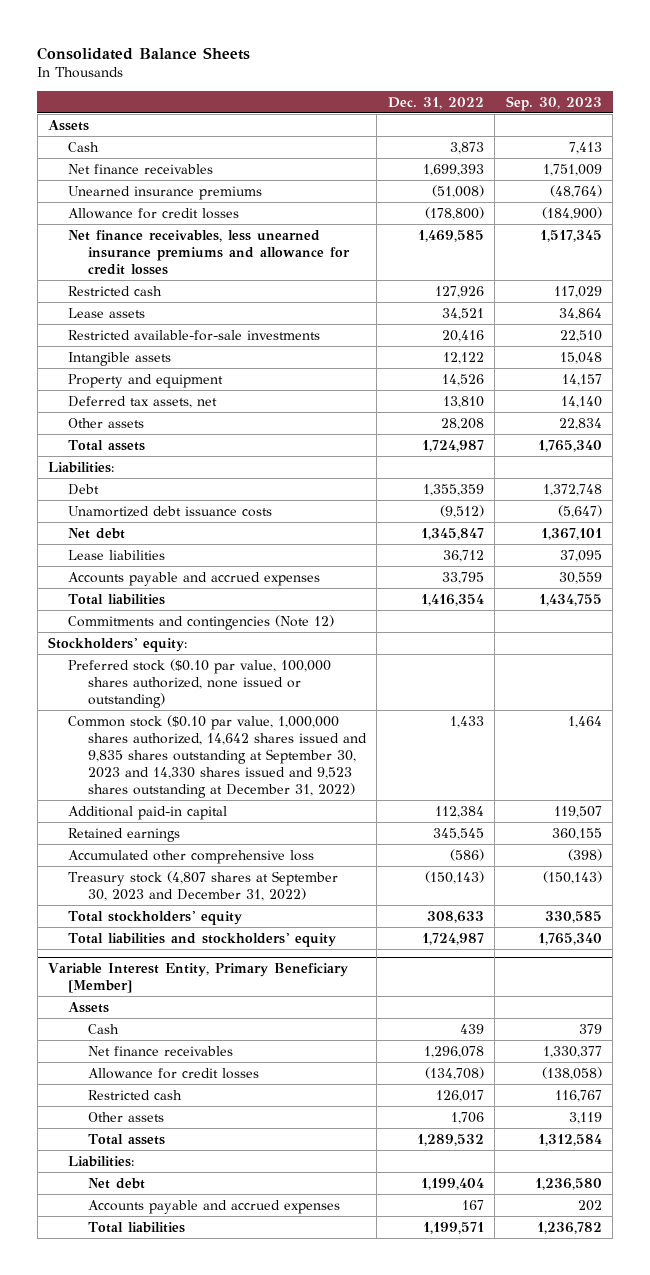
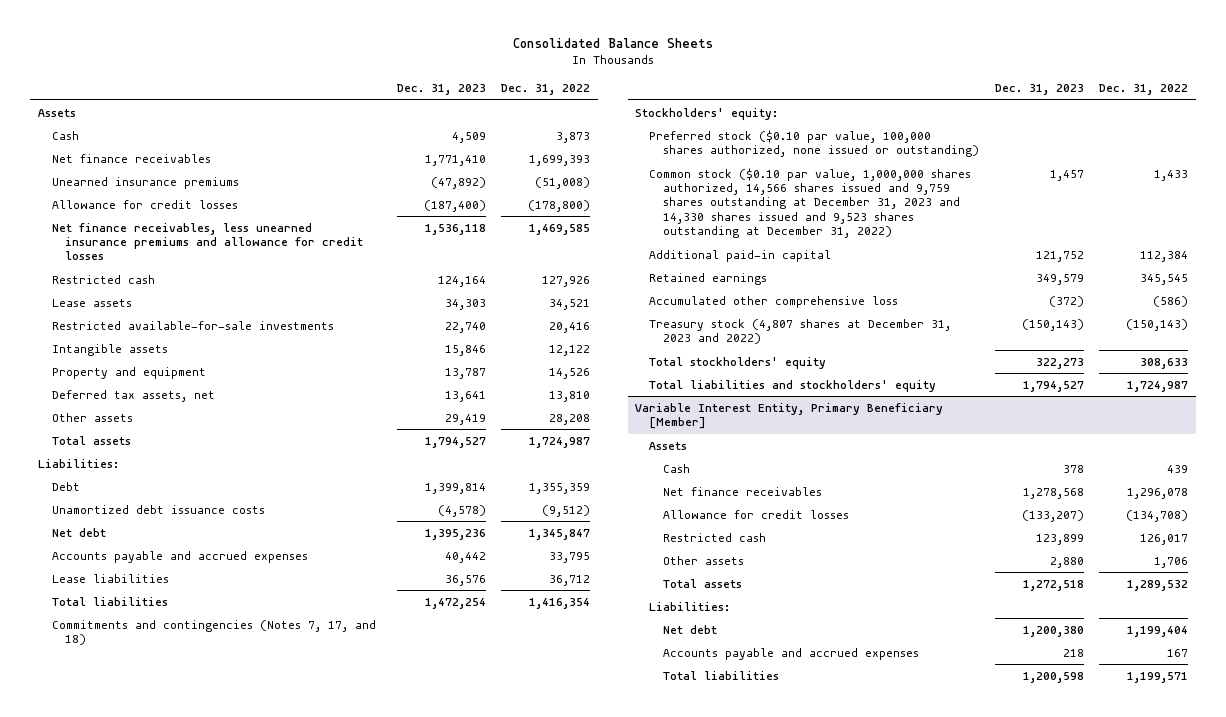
- | Dec. 31, 2022 | Sep. 30, 2023
+ | Dec. 31, 2023 | Dec. 31, 2022
moved down: Lease liabilities | 36,576 | 36,712
- Commitments and contingencies (Note 12)
+ Commitments and contingencies (Notes 7, 17, and 18)
- Common stock ($0.10 par value, 1,000,000 shares authorized, 14,642 shares issued and 9,835 shares outstanding at September 30, 2023 and 14,330 shares issued and 9,523 shares outstanding at December 31, 2022) | 1,433 | 1,464
+ Common stock ($0.10 par value, 1,000,000 shares authorized, 14,566 shares issued and 9,759 shares outstanding at December 31, 2023 and 14,330 shares issued and 9,523 shares outstanding at December 31, 2022) | 1,457 | 1,433
- Treasury stock (4,807 shares at September 30, 2023 and December 31, 2022) | (150,143) | (150,143)
+ Treasury stock (4,807 shares at December 31, 2023 and 2022) | (150,143) | (150,143)

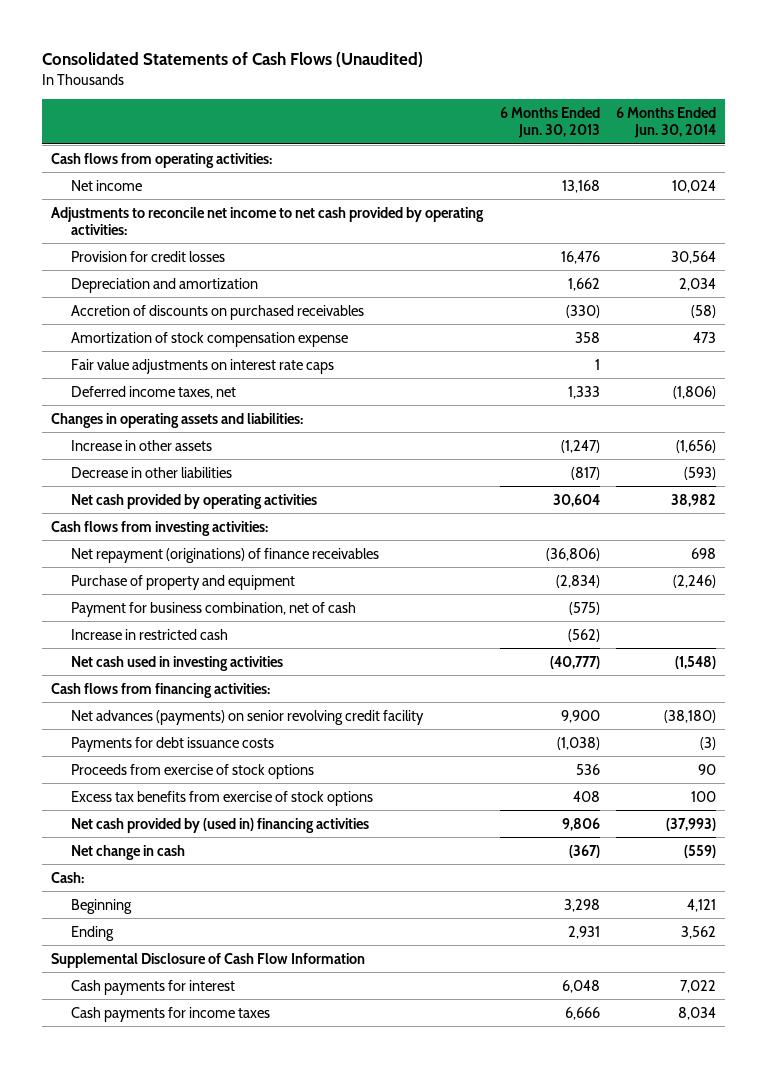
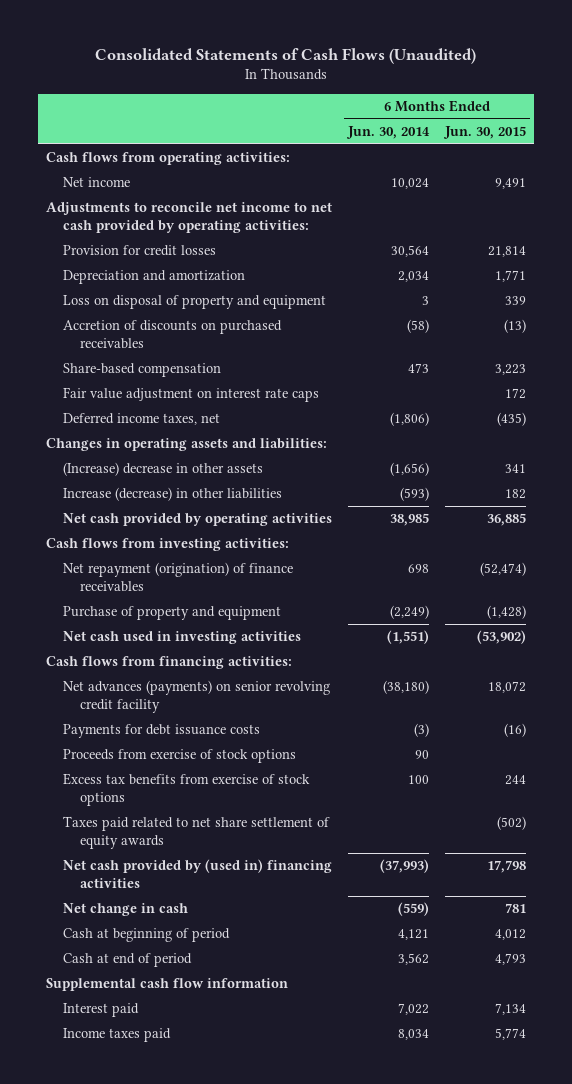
- | 6 Months Ended Jun. 30, 2013 | 6 Months Ended Jun. 30, 2014
+ | 6 Months Ended Jun. 30, 2014 | 6 Months Ended Jun. 30, 2015
+ Loss on disposal of property and equipment | 3 | 339
- Amortization of stock compensation expense | 358 | 473
- Fair value adjustments on interest rate caps | 1 |
+ Share-based compensation | 473 | 3,223
+ Fair value adjustment on interest rate caps | | 172
- Increase in other assets | (1,247) | (1,656)
- Decrease in other liabilities | (817) | (593)
- Net cash provided by operating activities | 30,604 | 38,982
+ (Increase) decrease in other assets | (1,656) | 341
+ Increase (decrease) in other liabilities | (593) | 182
+ Net cash provided by operating activities | 38,985 | 36,885
- Net repayment (originations) of finance receivables | (36,806) | 698
- Purchase of property and equipment | (2,834) | (2,246)
- Payment for business combination, net of cash | (575) |
- Increase in restricted cash | (562) |
- Net cash used in investing activities | (40,777) | (1,548)
+ Net repayment (origination) of finance receivables | 698 | (52,474)
+ Purchase of property and equipment | (2,249) | (1,428)
+ Net cash used in investing activities | (1,551) | (53,902)
+ Taxes paid related to net share settlement of equity awards | | (502)
- Cash:
- Beginning | 3,298 | 4,121
- Ending | 2,931 | 3,562
- Supplemental Disclosure of Cash Flow Information
- Cash payments for interest | 6,048 | 7,022
- Cash payments for income taxes | 6,666 | 8,034
+ Cash at beginning of period | 4,121 | 4,012
+ Cash at end of period | 3,562 | 4,793
+ Supplemental cash flow information
+ Interest paid | 7,022 | 7,134
+ Income taxes paid | 8,034 | 5,774

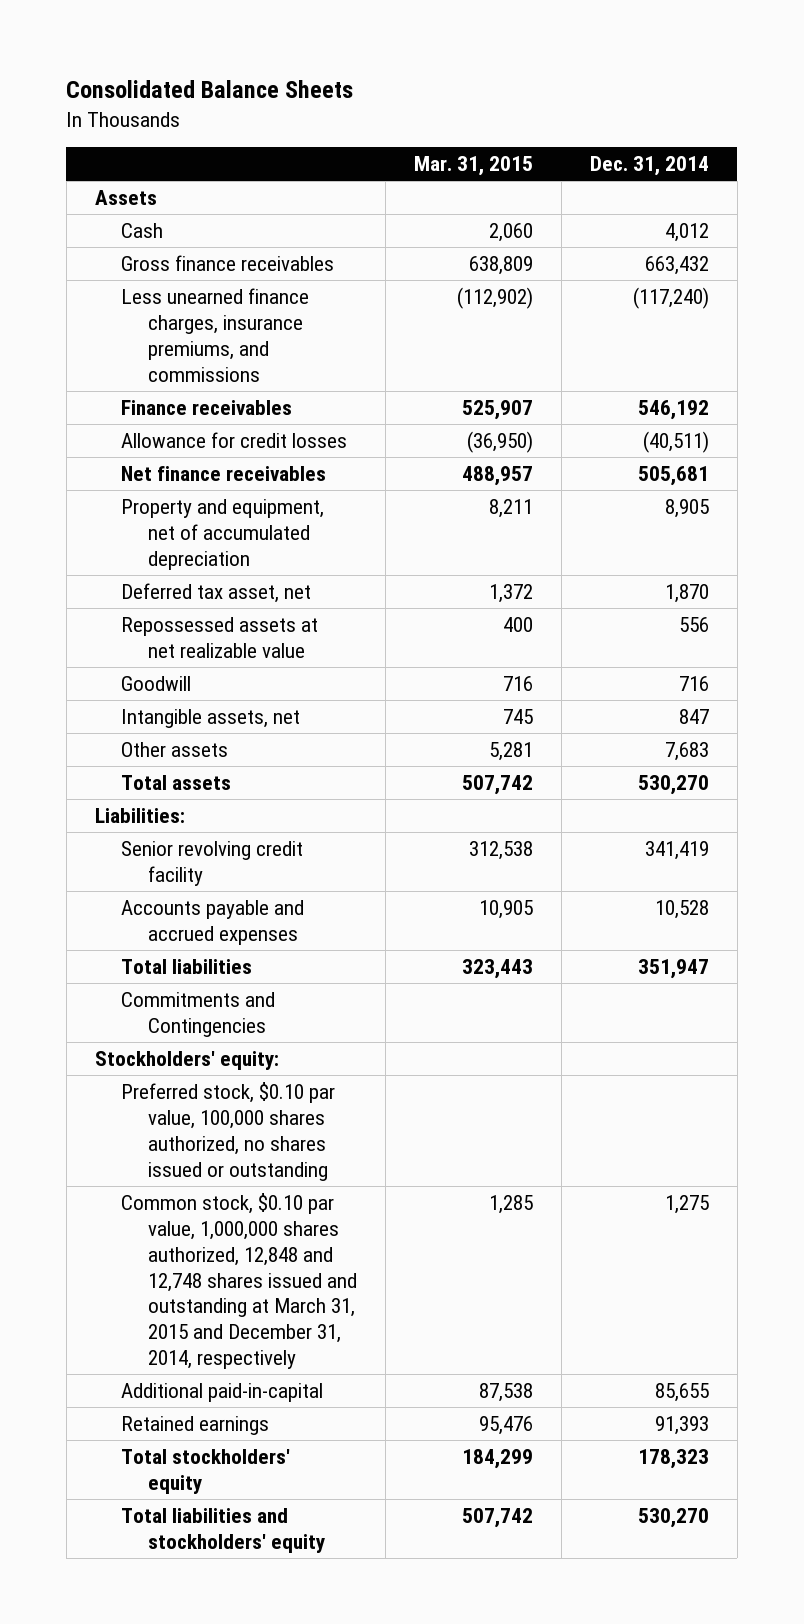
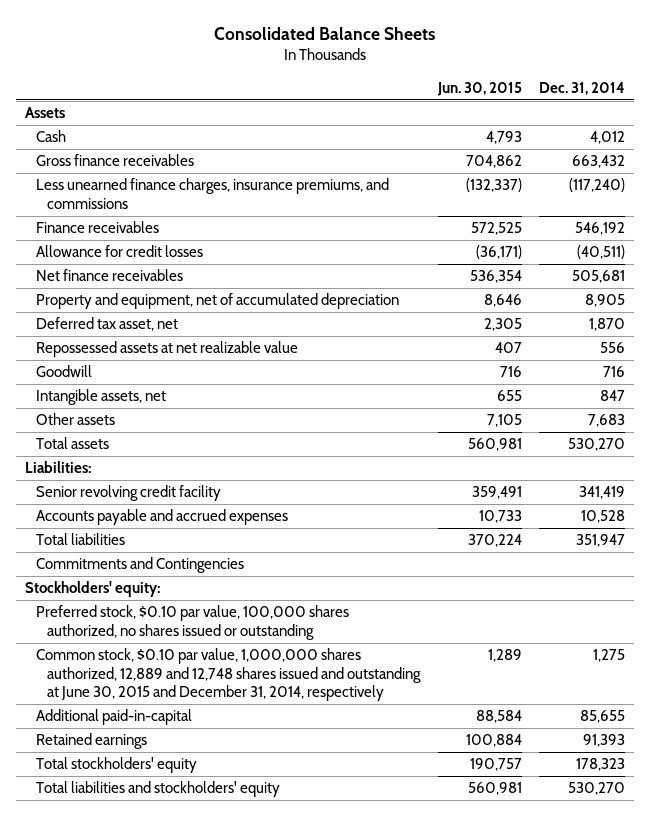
- | Mar. 31, 2015 | Dec. 31, 2014
+ | Jun. 30, 2015 | Dec. 31, 2014
- Common stock, $0.10 par value, 1,000,000 shares authorized, 12,848 and 12,748 shares issued and outstanding at March 31, 2015 and December 31, 2014, respectively | 1,285 | 1,275
+ Common stock, $0.10 par value, 1,000,000 shares authorized, 12,889 and 12,748 shares issued and outstanding at June 30, 2015 and December 31, 2014, respectively | 1,289 | 1,275

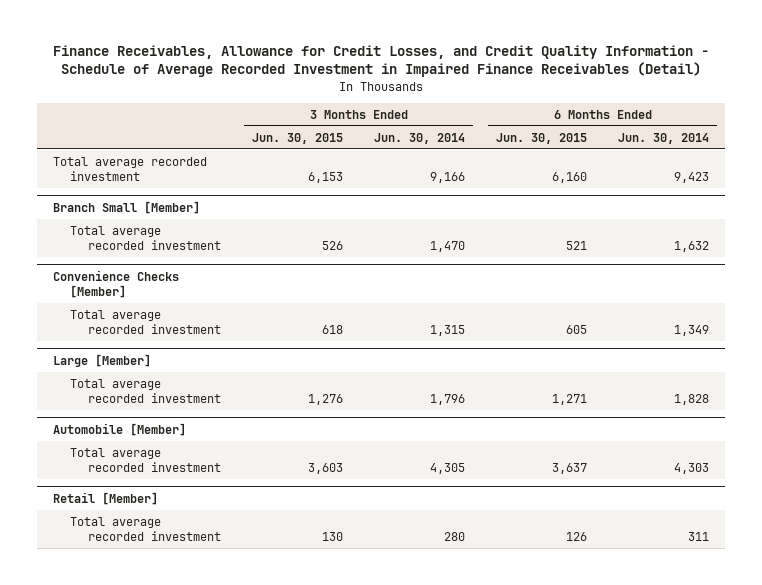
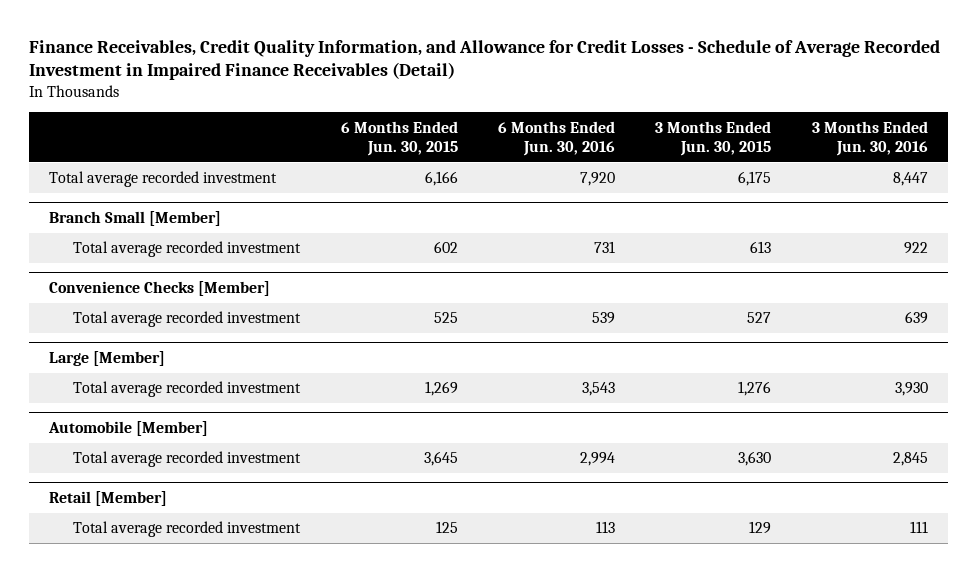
- Finance Receivables, Allowance for Credit Losses, and Credit Quality Information - Schedule of Average Recorded Investment in Impaired Finance Receivables (Detail)
+ Finance Receivables, Credit Quality Information, and Allowance for Credit Losses - Schedule of Average Recorded Investment in Impaired Finance Receivables (Detail)
- | 3 Months Ended Jun. 30, 2015 | 3 Months Ended Jun. 30, 2014 | 6 Months Ended Jun. 30, 2015 | 6 Months Ended Jun. 30, 2014
+ | 6 Months Ended Jun. 30, 2015 | 6 Months Ended Jun. 30, 2016 | 3 Months Ended Jun. 30, 2015 | 3 Months Ended Jun. 30, 2016
- Total average recorded investment | 6,153 | 9,166 | 6,160 | 9,423
+ Total average recorded investment | 6,166 | 7,920 | 6,175 | 8,447
@ Branch Small [Member]
- Total average recorded investment | 526 | 1,470 | 521 | 1,632
+ Total average recorded investment | 602 | 731 | 613 | 922
@ Convenience Checks [Member]
- Total average recorded investment | 618 | 1,315 | 605 | 1,349
+ Total average recorded investment | 525 | 539 | 527 | 639
@ Large [Member]
- Total average recorded investment | 1,276 | 1,796 | 1,271 | 1,828
+ Total average recorded investment | 1,269 | 3,543 | 1,276 | 3,930
@ Automobile [Member]
- Total average recorded investment | 3,603 | 4,305 | 3,637 | 4,303
+ Total average recorded investment | 3,645 | 2,994 | 3,630 | 2,845
@ Retail [Member]
- Total average recorded investment | 130 | 280 | 126 | 311
+ Total average recorded investment | 125 | 113 | 129 | 111

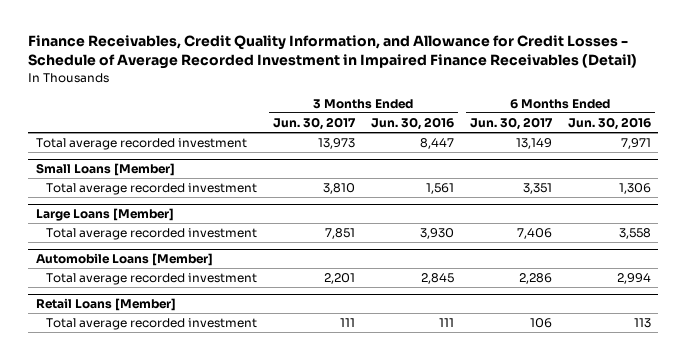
- | 6 Months Ended Jun. 30, 2015 | 6 Months Ended Jun. 30, 2016 | 3 Months Ended Jun. 30, 2015 | 3 Months Ended Jun. 30, 2016
+ | 3 Months Ended Jun. 30, 2017 | 3 Months Ended Jun. 30, 2016 | 6 Months Ended Jun. 30, 2017 | 6 Months Ended Jun. 30, 2016
- Total average recorded investment | 6,166 | 7,920 | 6,175 | 8,447
- Branch Small [Member]
- Total average recorded investment | 602 | 731 | 613 | 922
- Convenience Checks [Member]
- Total average recorded investment | 525 | 539 | 527 | 639
- Large [Member]
- Total average recorded investment | 1,269 | 3,543 | 1,276 | 3,930
- Automobile [Member]
+ Total average recorded investment | 13,973 | 8,447 | 13,149 | 7,971
+ Small Loans [Member]
+ Total average recorded investment | 3,810 | 1,561 | 3,351 | 1,306
+ Large Loans [Member]
+ Total average recorded investment | 7,851 | 3,930 | 7,406 | 3,558
+ Automobile Loans [Member]
- Retail [Member]
+ Retail Loans [Member]

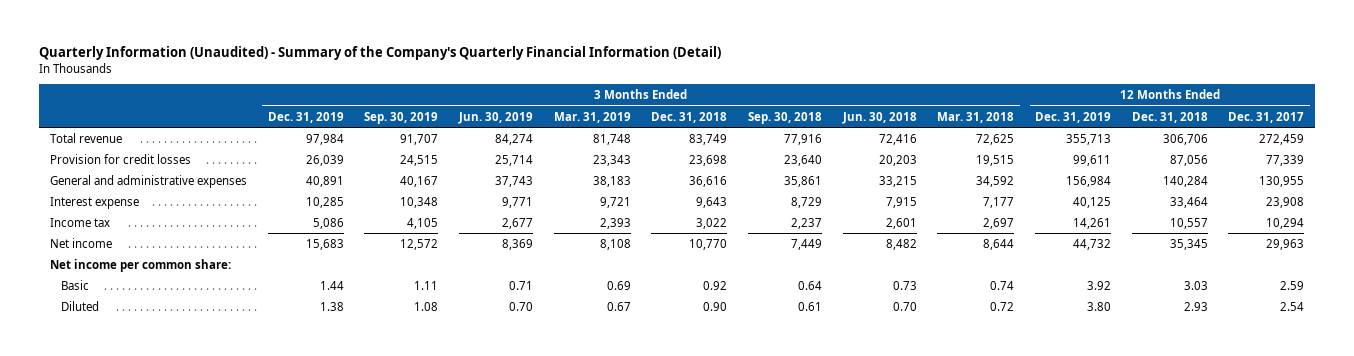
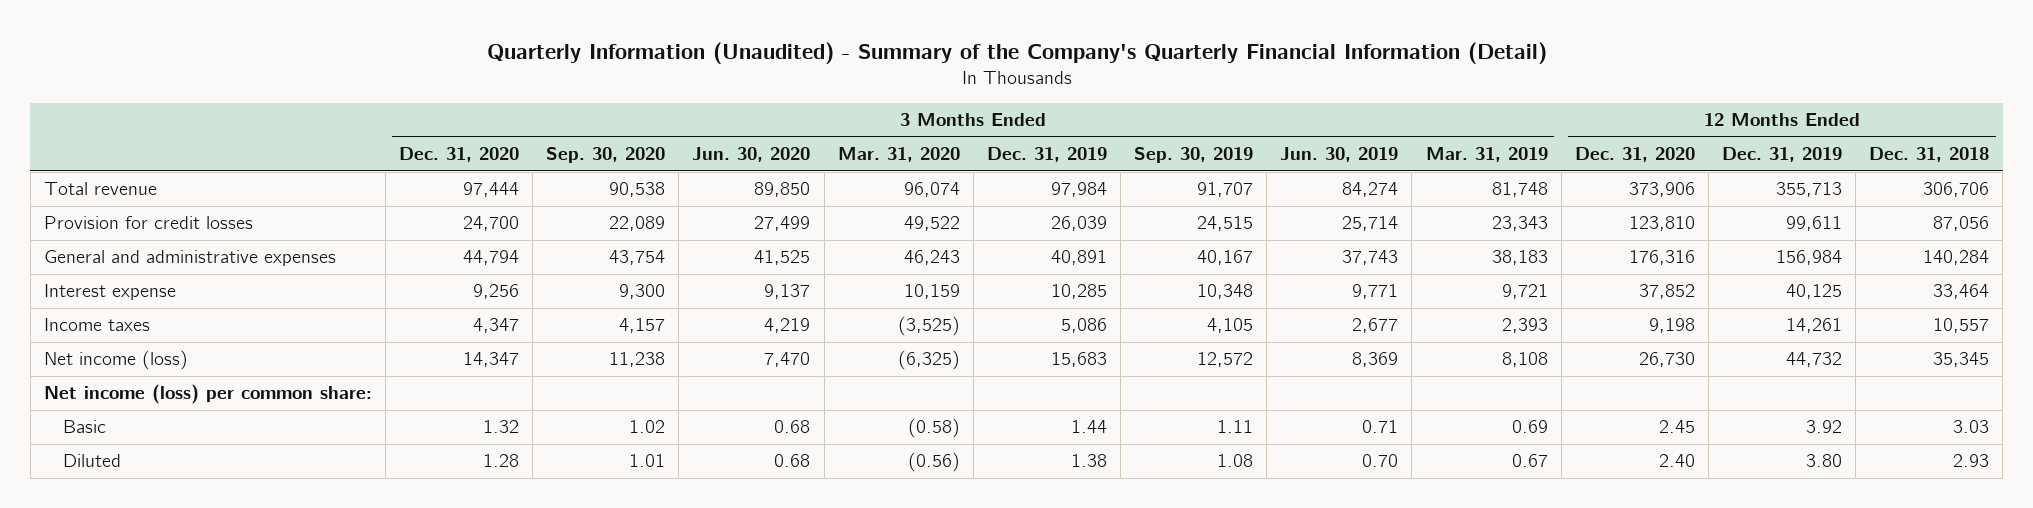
- | 3 Months Ended Dec. 31, 2019 | 3 Months Ended Sep. 30, 2019 | 3 Months Ended Jun. 30, 2019 | 3 Months Ended Mar. 31, 2019 | 3 Months Ended Dec. 31, 2018 | 3 Months Ended Sep. 30, 2018 | 3 Months Ended Jun. 30, 2018 | 3 Months Ended Mar. 31, 2018 | 12 Months Ended Dec. 31, 2019 | 12 Months Ended Dec. 31, 2018 | 12 Months Ended Dec. 31, 2017
+ | 3 Months Ended Dec. 31, 2020 | 3 Months Ended Sep. 30, 2020 | 3 Months Ended Jun. 30, 2020 | 3 Months Ended Mar. 31, 2020 | 3 Months Ended Dec. 31, 2019 | 3 Months Ended Sep. 30, 2019 | 3 Months Ended Jun. 30, 2019 | 3 Months Ended Mar. 31, 2019 | 12 Months Ended Dec. 31, 2020 | 12 Months Ended Dec. 31, 2019 | 12 Months Ended Dec. 31, 2018
- Income tax | 5,086 | 4,105 | 2,677 | 2,393 | 3,022 | 2,237 | 2,601 | 2,697 | 14,261 | 10,557 | 10,294
- Net income | 15,683 | 12,572 | 8,369 | 8,108 | 10,770 | 7,449 | 8,482 | 8,644 | 44,732 | 35,345 | 29,963
- Net income per common share:
+ Income taxes | 4,347 | 4,157 | 4,219 | (3,525) | 5,086 | 4,105 | 2,677 | 2,393 | 9,198 | 14,261 | 10,557
+ Net income (loss) | 14,347 | 11,238 | 7,470 | (6,325) | 15,683 | 12,572 | 8,369 | 8,108 | 26,730 | 44,732 | 35,345
+ Net income (loss) per common share:

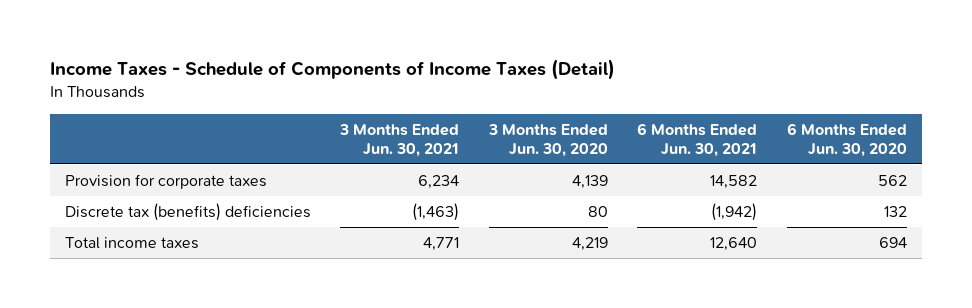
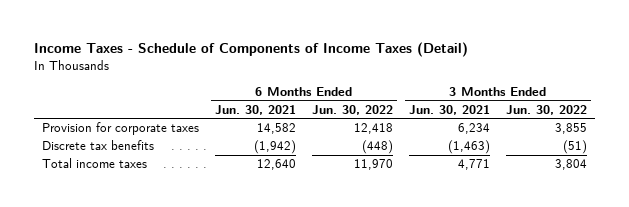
- | 3 Months Ended Jun. 30, 2021 | 3 Months Ended Jun. 30, 2020 | 6 Months Ended Jun. 30, 2021 | 6 Months Ended Jun. 30, 2020
+ | 6 Months Ended Jun. 30, 2021 | 6 Months Ended Jun. 30, 2022 | 3 Months Ended Jun. 30, 2021 | 3 Months Ended Jun. 30, 2022
- Discrete tax (benefits) deficiencies | (1,463) | 80 | (1,942) | 132
+ Discrete tax benefits | (1,942) | (448) | (1,463) | (51)

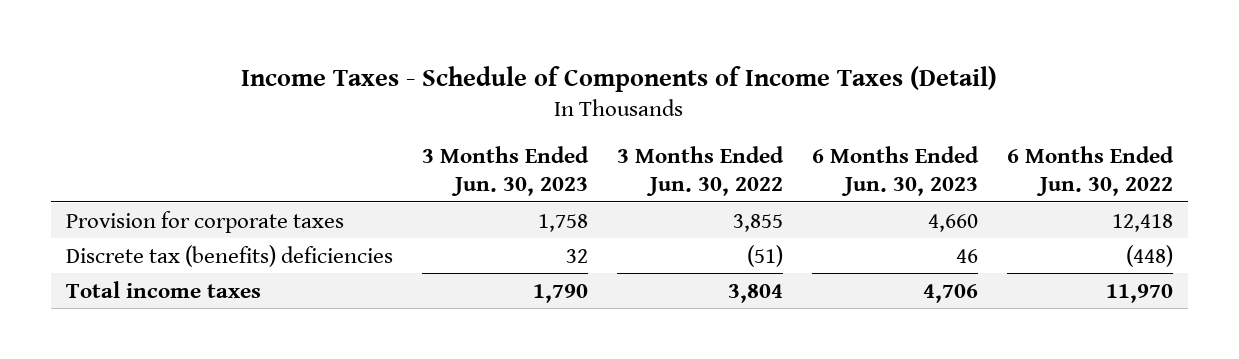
- | 6 Months Ended Jun. 30, 2021 | 6 Months Ended Jun. 30, 2022 | 3 Months Ended Jun. 30, 2021 | 3 Months Ended Jun. 30, 2022
+ | 3 Months Ended Jun. 30, 2023 | 3 Months Ended Jun. 30, 2022 | 6 Months Ended Jun. 30, 2023 | 6 Months Ended Jun. 30, 2022
- Discrete tax benefits | (1,942) | (448) | (1,463) | (51)
+ Discrete tax (benefits) deficiencies | 32 | (51) | 46 | (448)

